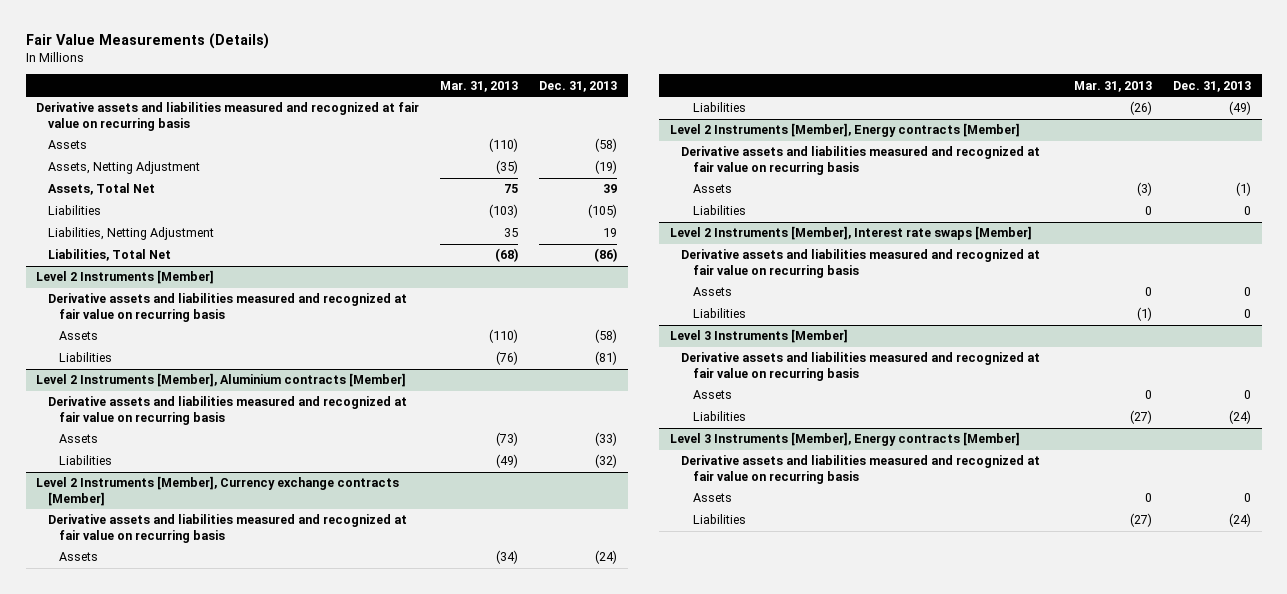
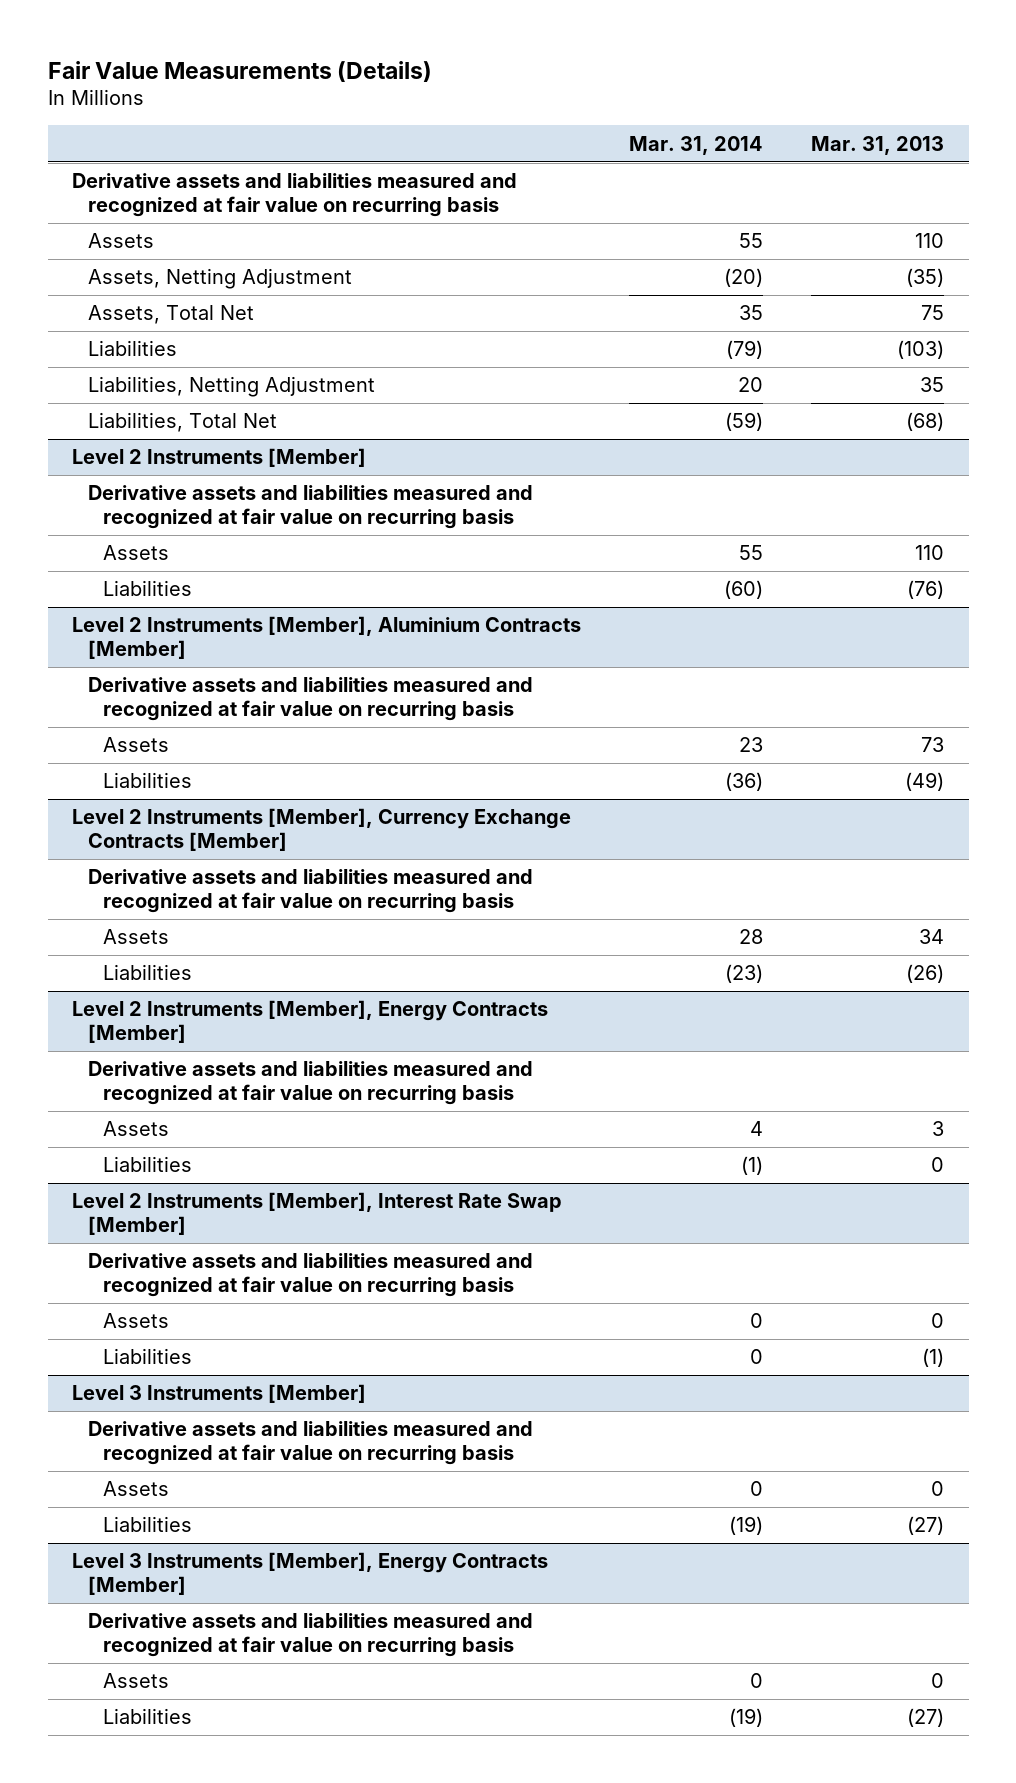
- | Mar. 31, 2013 | Dec. 31, 2013
+ | Mar. 31, 2014 | Mar. 31, 2013
- Assets | (110) | (58)
+ Assets | 55 | 110
@ Level 2 Instruments [Member]
- Assets | (110) | (58)
+ Assets | 55 | 110
- Level 2 Instruments [Member], Aluminium contracts [Member]
+ Level 2 Instruments [Member], Aluminium Contracts [Member]
- Assets | (73) | (33)
+ Assets | 23 | 73
- Level 2 Instruments [Member], Currency exchange contracts [Member]
+ Level 2 Instruments [Member], Currency Exchange Contracts [Member]
- Assets | (34) | (24)
+ Assets | 28 | 34
- Level 2 Instruments [Member], Energy contracts [Member]
+ Level 2 Instruments [Member], Energy Contracts [Member]
- Assets | (3) | (1)
+ Assets | 4 | 3
- Level 2 Instruments [Member], Interest rate swaps [Member]
+ Level 2 Instruments [Member], Interest Rate Swap [Member]
- Level 3 Instruments [Member], Energy contracts [Member]
+ Level 3 Instruments [Member], Energy Contracts [Member]

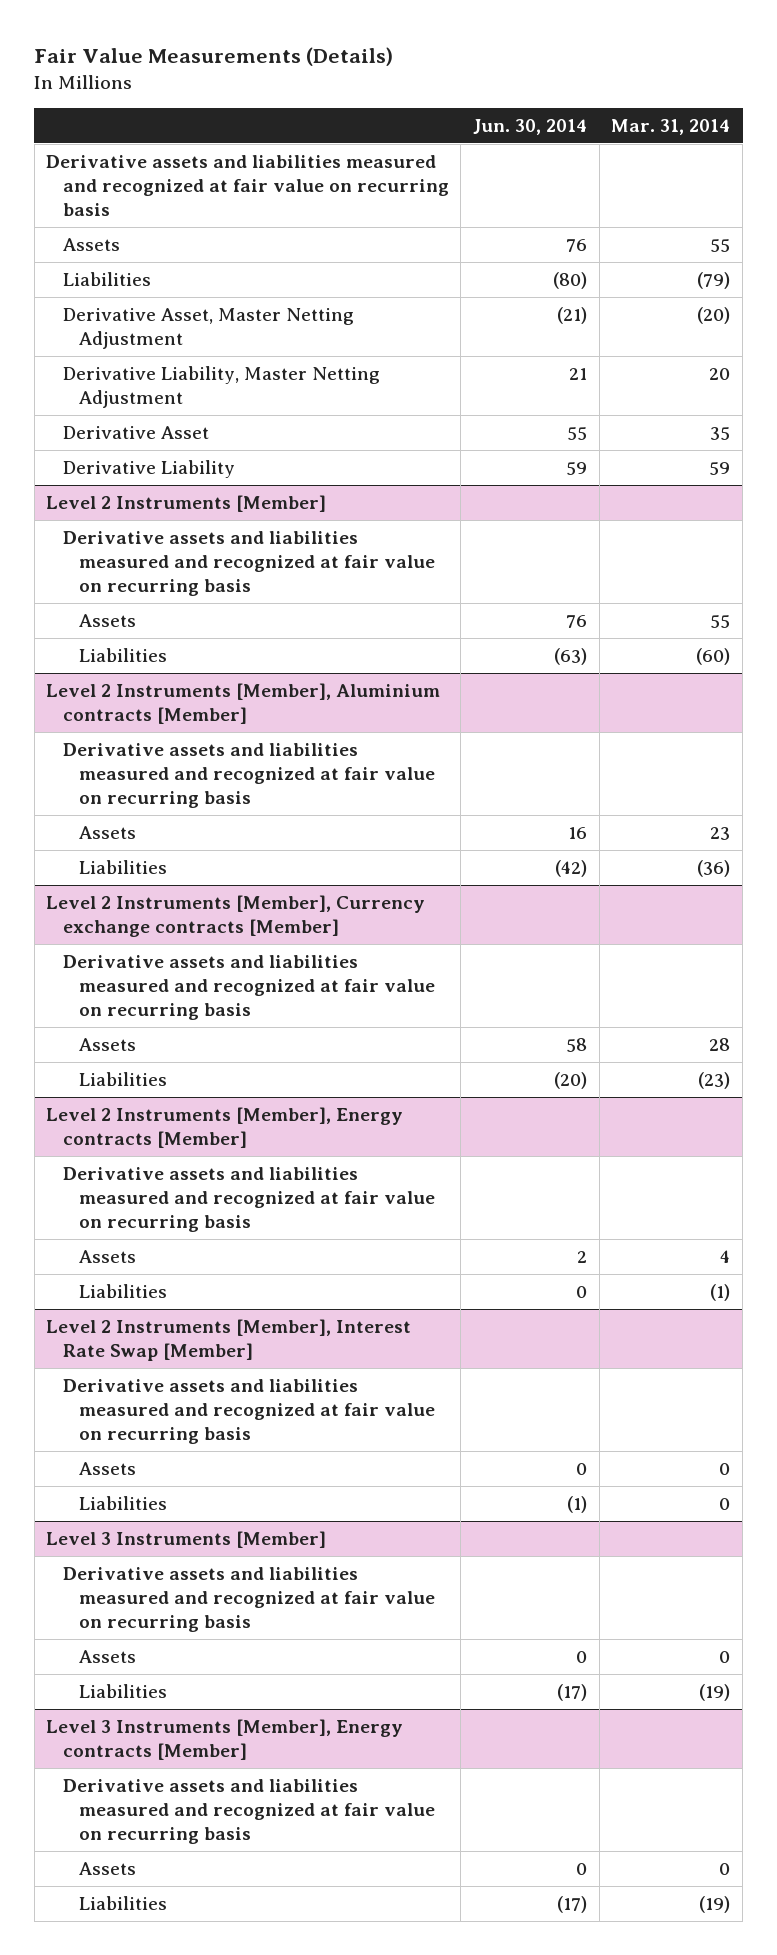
- | Mar. 31, 2014 | Mar. 31, 2013
+ | Jun. 30, 2014 | Mar. 31, 2014
- Assets, Netting Adjustment | (20) | (35)
- Assets, Total Net | 35 | 75
- Liabilities, Netting Adjustment | 20 | 35
- Liabilities, Total Net | (59) | (68)
+ Derivative Asset, Master Netting Adjustment | (21) | (20)
+ Derivative Liability, Master Netting Adjustment | 21 | 20
+ Derivative Asset | 55 | 35
+ Derivative Liability | 59 | 59
- Level 2 Instruments [Member], Aluminium Contracts [Member]
+ Level 2 Instruments [Member], Aluminium contracts [Member]
- Level 2 Instruments [Member], Currency Exchange Contracts [Member]
+ Level 2 Instruments [Member], Currency exchange contracts [Member]
- Level 2 Instruments [Member], Energy Contracts [Member]
+ Level 2 Instruments [Member], Energy contracts [Member]
- Level 3 Instruments [Member], Energy Contracts [Member]
+ Level 3 Instruments [Member], Energy contracts [Member]

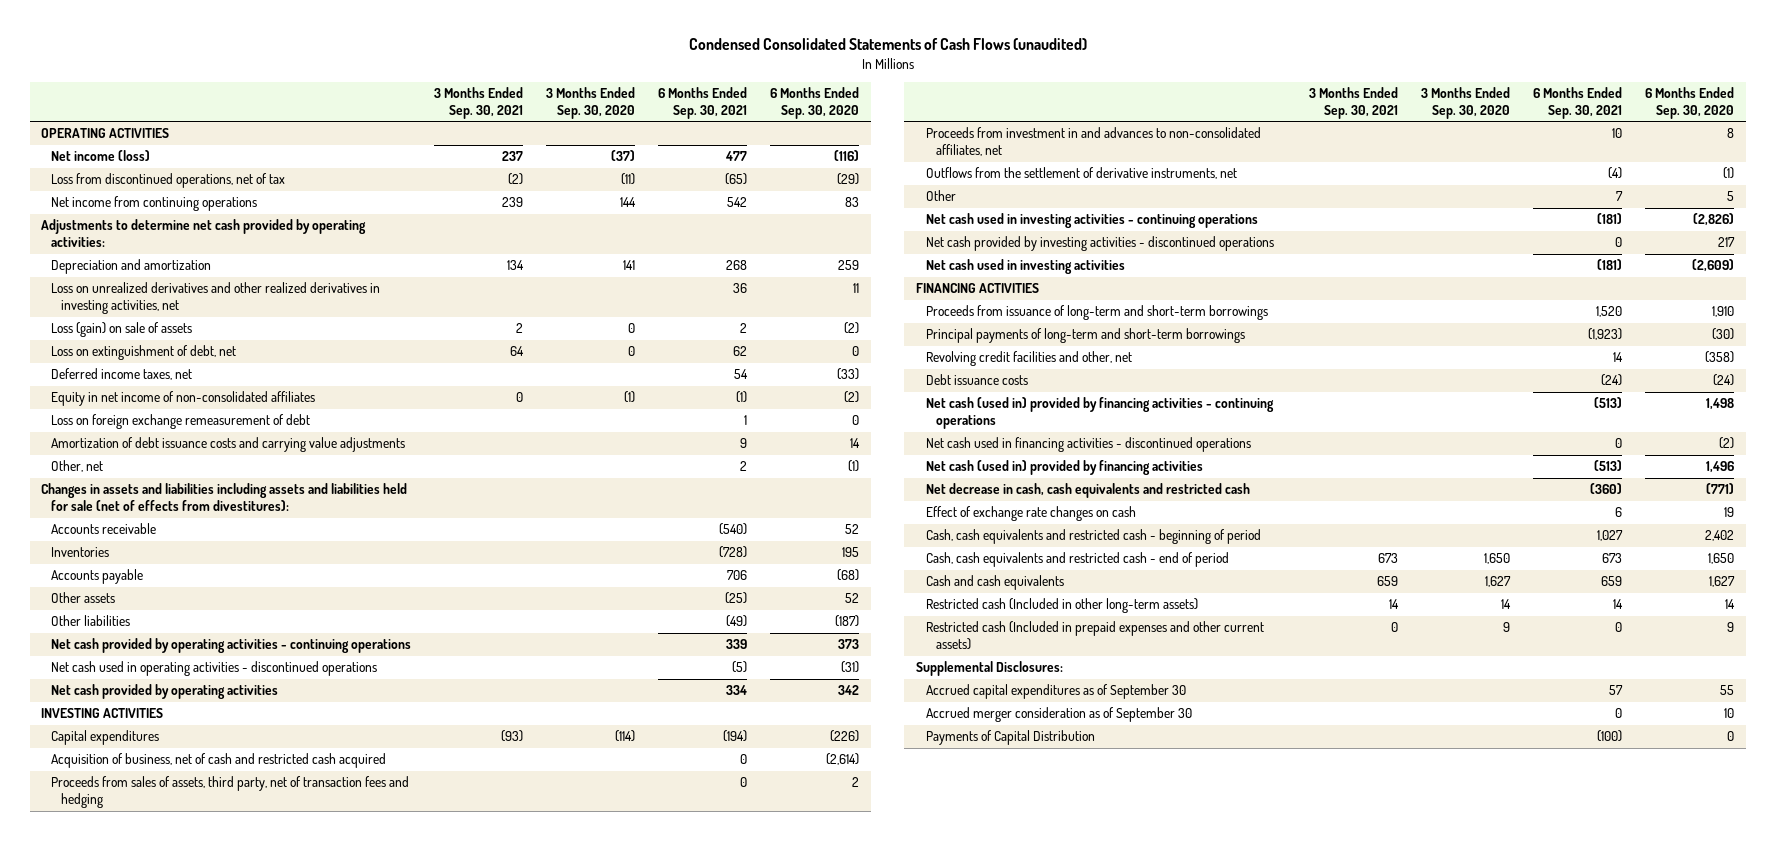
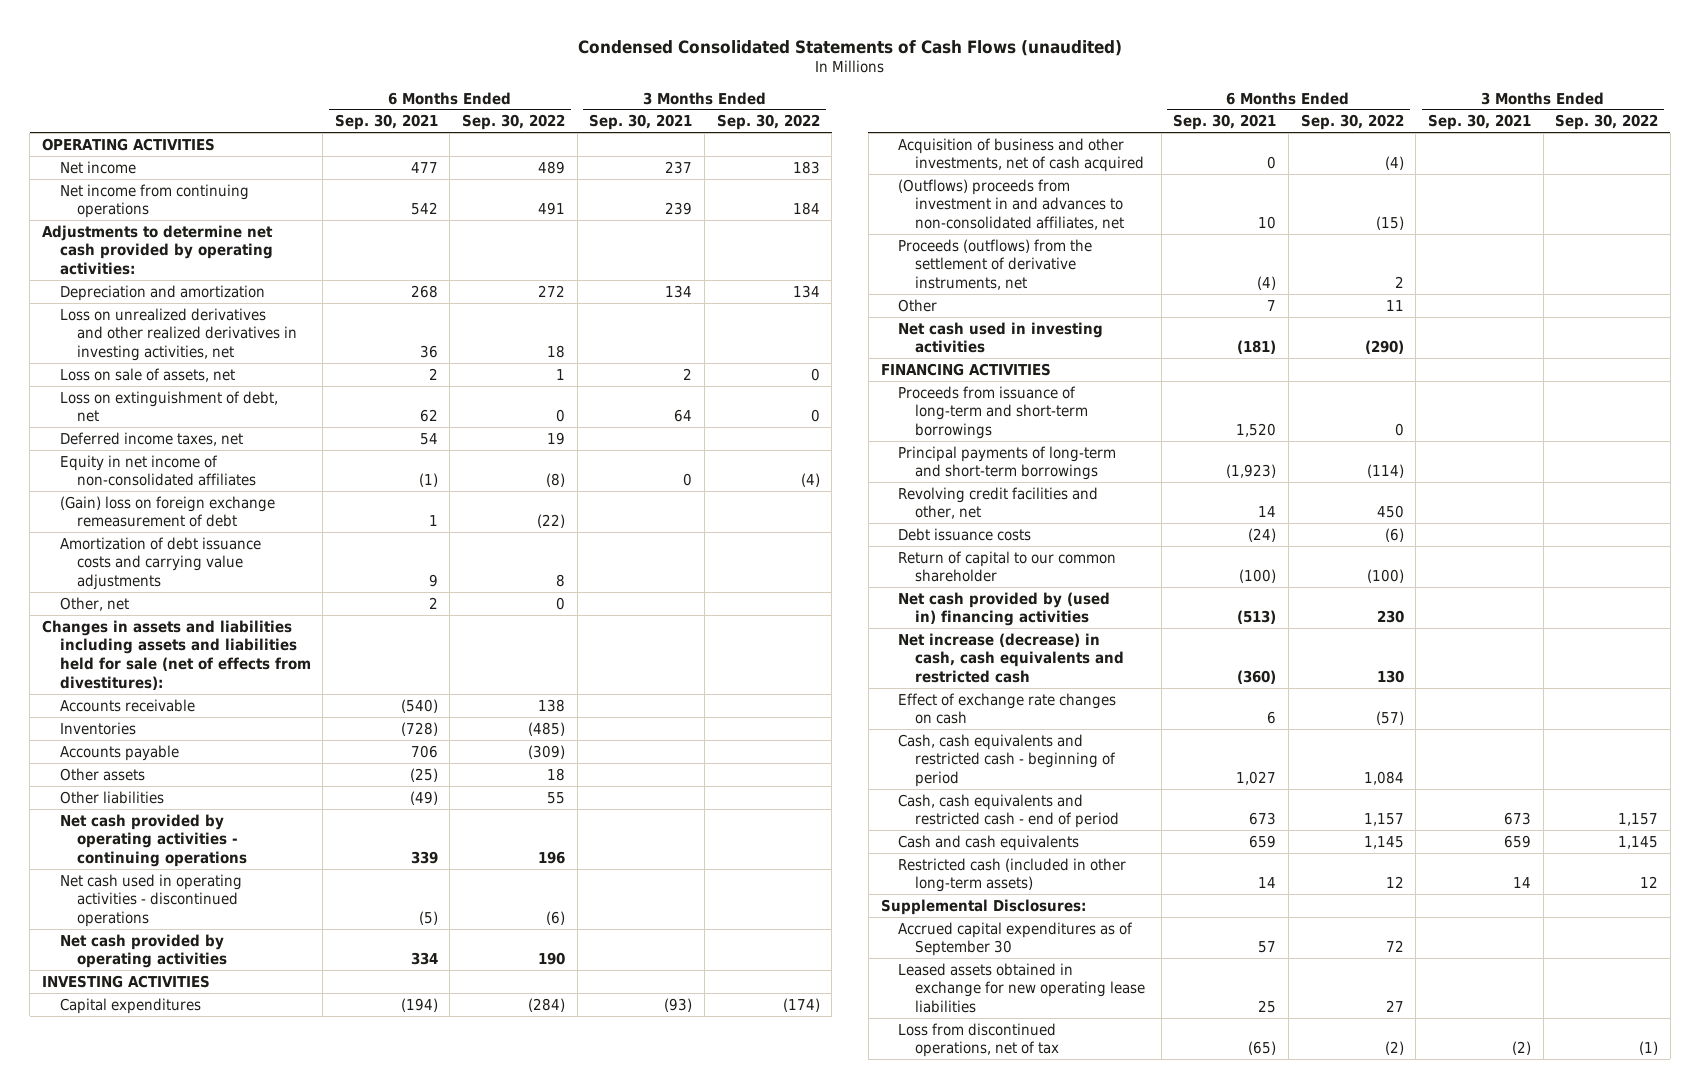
- | 3 Months Ended Sep. 30, 2021 | 3 Months Ended Sep. 30, 2020 | 6 Months Ended Sep. 30, 2021 | 6 Months Ended Sep. 30, 2020
+ | 6 Months Ended Sep. 30, 2021 | 6 Months Ended Sep. 30, 2022 | 3 Months Ended Sep. 30, 2021 | 3 Months Ended Sep. 30, 2022
- Net income (loss) | 237 | (37) | 477 | (116)
+ Net income | 477 | 489 | 237 | 183
- Loss (gain) on sale of assets | 2 | 0 | 2 | (2)
+ Loss on sale of assets, net | 2 | 1 | 2 | 0
- Loss on foreign exchange remeasurement of debt | | | 1 | 0
+ (Gain) loss on foreign exchange remeasurement of debt | 1 | (22) | |
- Acquisition of business, net of cash and restricted cash acquired | | | 0 | (2,614)
- Proceeds from sales of assets, third party, net of transaction fees and hedging | | | 0 | 2
- Proceeds from investment in and advances to non-consolidated affiliates, net | | | 10 | 8
- Outflows from the settlement of derivative instruments, net | | | (4) | (1)
+ Acquisition of business and other investments, net of cash acquired | 0 | (4) | |
+ (Outflows) proceeds from investment in and advances to non-consolidated affiliates, net | 10 | (15) | |
+ Proceeds (outflows) from the settlement of derivative instruments, net | (4) | 2 | |
- Net cash used in investing activities - continuing operations | | | (181) | (2,826)
- Net cash provided by investing activities - discontinued operations | | | 0 | 217
- Net cash (used in) provided by financing activities - continuing operations | | | (513) | 1,498
- Net cash used in financing activities - discontinued operations | | | 0 | (2)
- Net cash (used in) provided by financing activities | | | (513) | 1,496
- Net decrease in cash, cash equivalents and restricted cash | | | (360) | (771)
+ Return of capital to our common shareholder | (100) | (100) | |
+ Net cash provided by (used in) financing activities | (513) | 230 | |
+ Net increase (decrease) in cash, cash equivalents and restricted cash | (360) | 130 | |
- Restricted cash (Included in other long-term assets) | 14 | 14 | 14 | 14
- Restricted cash (Included in prepaid expenses and other current assets) | 0 | 9 | 0 | 9
+ Restricted cash (included in other long-term assets) | 14 | 12 | 14 | 12
- Accrued merger consideration as of September 30 | | | 0 | 10
- Payments of Capital Distribution | | | (100) | 0
+ Leased assets obtained in exchange for new operating lease liabilities | 25 | 27 | |
moved down: Loss from discontinued operations, net of tax | (65) | (2) | (2) | (1)

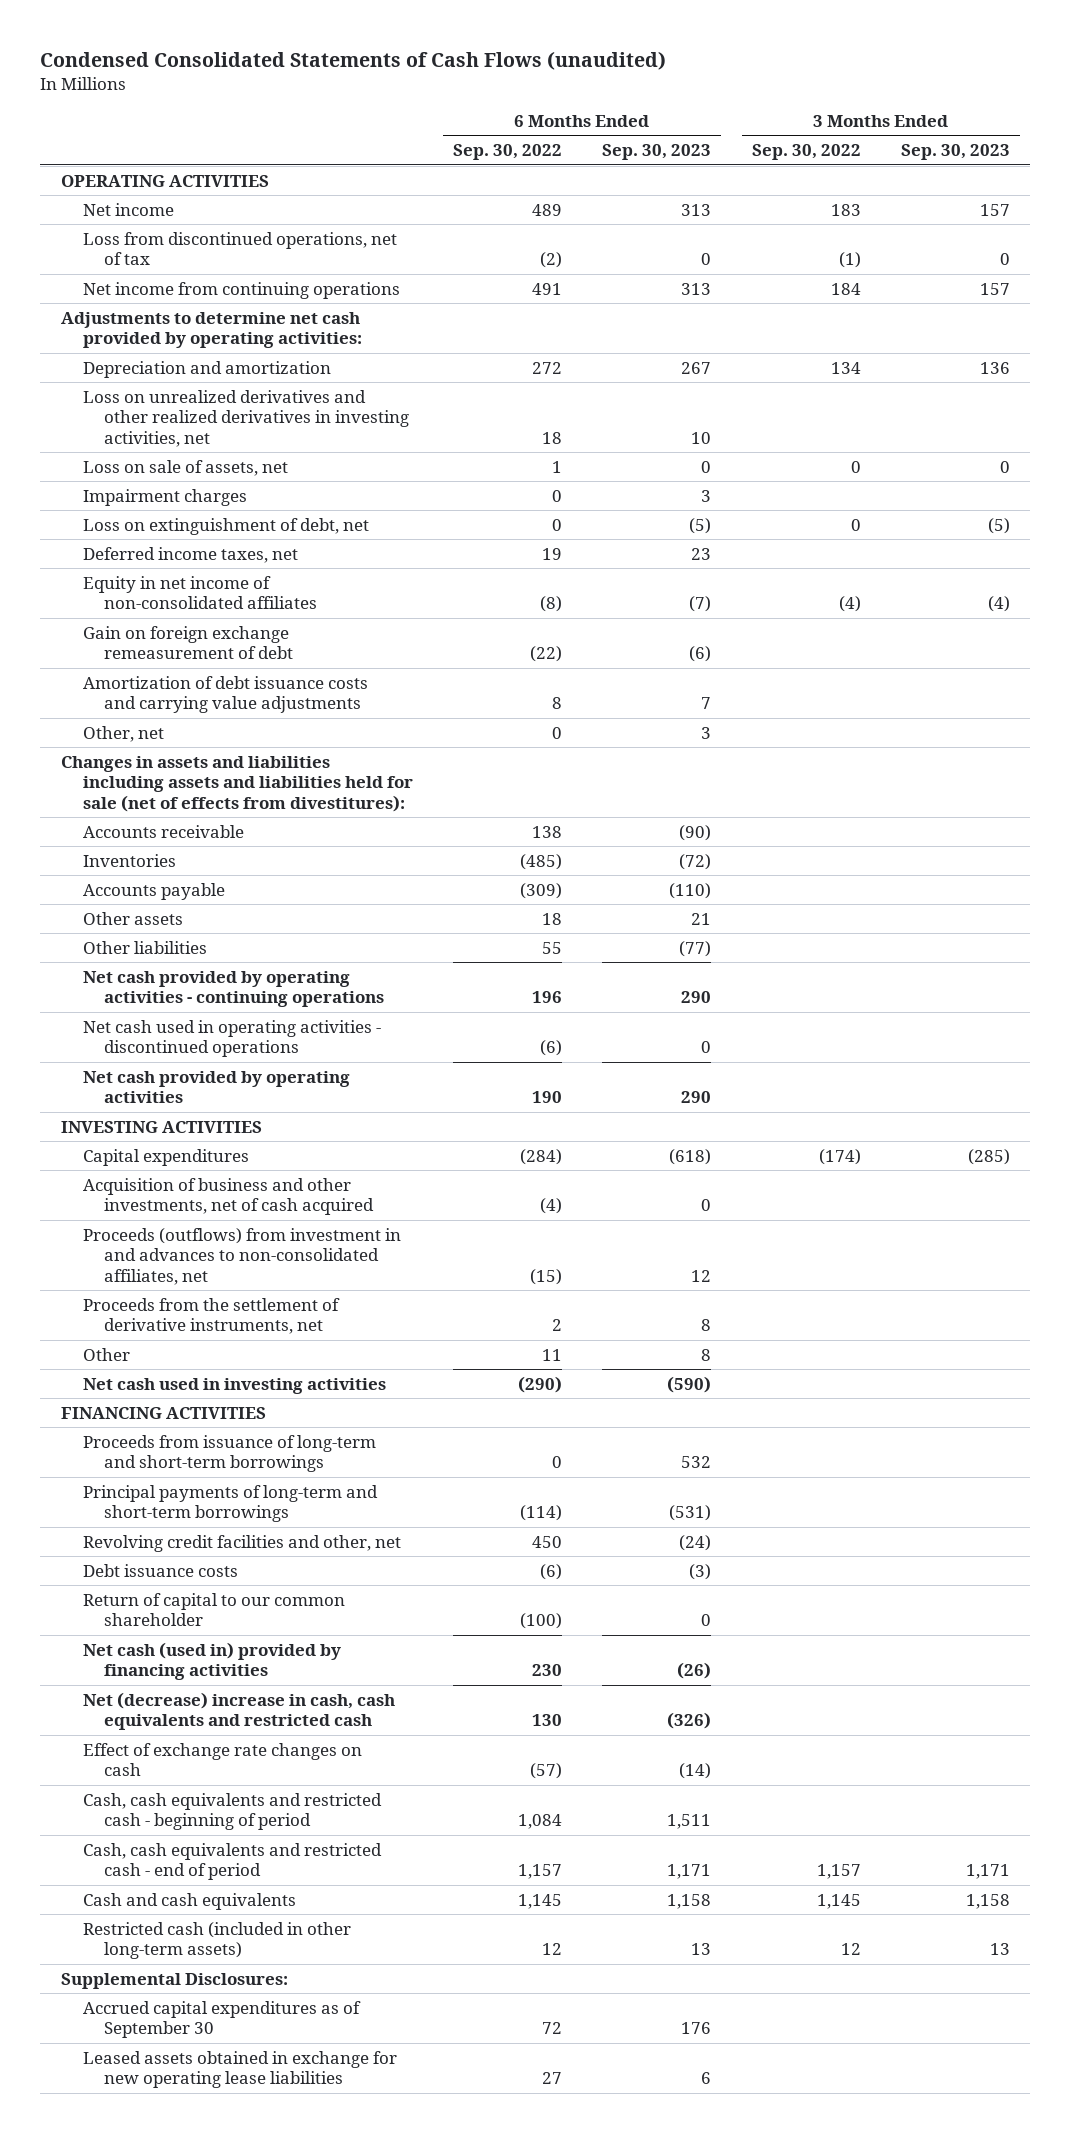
- | 6 Months Ended Sep. 30, 2021 | 6 Months Ended Sep. 30, 2022 | 3 Months Ended Sep. 30, 2021 | 3 Months Ended Sep. 30, 2022
+ | 6 Months Ended Sep. 30, 2022 | 6 Months Ended Sep. 30, 2023 | 3 Months Ended Sep. 30, 2022 | 3 Months Ended Sep. 30, 2023
moved up: Loss from discontinued operations, net of tax | (2) | 0 | (1) | 0
+ Impairment charges | 0 | 3 | |
- (Gain) loss on foreign exchange remeasurement of debt | 1 | (22) | |
+ Gain on foreign exchange remeasurement of debt | (22) | (6) | |
- (Outflows) proceeds from investment in and advances to non-consolidated affiliates, net | 10 | (15) | |
- Proceeds (outflows) from the settlement of derivative instruments, net | (4) | 2 | |
+ Proceeds (outflows) from investment in and advances to non-consolidated affiliates, net | (15) | 12 | |
+ Proceeds from the settlement of derivative instruments, net | 2 | 8 | |
- Net cash provided by (used in) financing activities | (513) | 230 | |
- Net increase (decrease) in cash, cash equivalents and restricted cash | (360) | 130 | |
+ Net cash (used in) provided by financing activities | 230 | (26) | |
+ Net (decrease) increase in cash, cash equivalents and restricted cash | 130 | (326) | |

